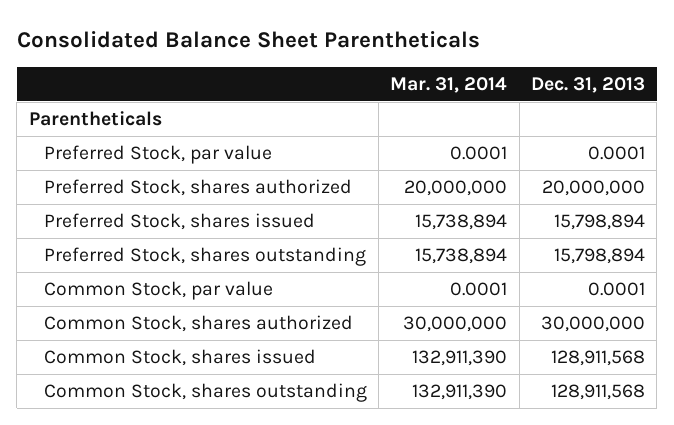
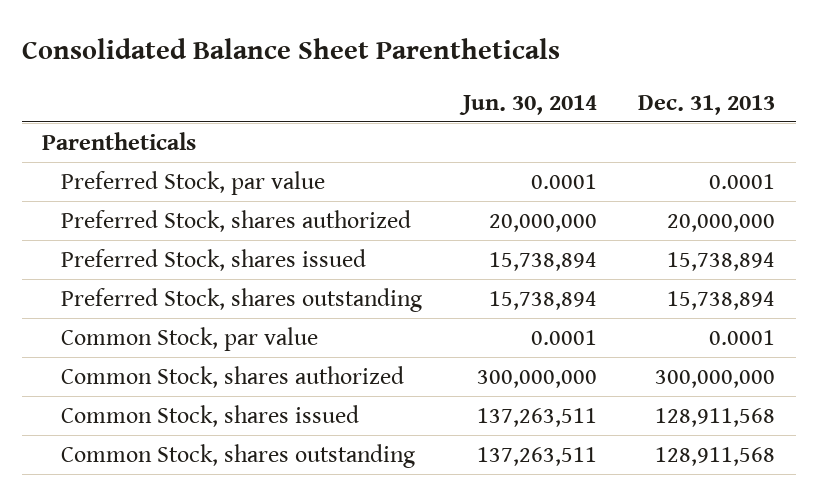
- | Mar. 31, 2014 | Dec. 31, 2013
+ | Jun. 30, 2014 | Dec. 31, 2013
- Preferred Stock, shares issued | 15,738,894 | 15,798,894
- Preferred Stock, shares outstanding | 15,738,894 | 15,798,894
+ Preferred Stock, shares issued | 15,738,894 | 15,738,894
+ Preferred Stock, shares outstanding | 15,738,894 | 15,738,894
- Common Stock, shares authorized | 30,000,000 | 30,000,000
+ Common Stock, shares authorized | 300,000,000 | 300,000,000

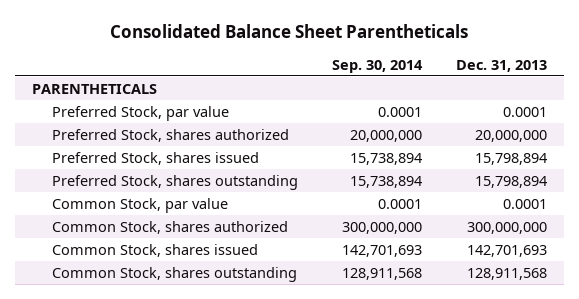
- | Jun. 30, 2014 | Dec. 31, 2013
+ | Sep. 30, 2014 | Dec. 31, 2013
- Parentheticals
+ PARENTHETICALS
- Preferred Stock, shares issued | 15,738,894 | 15,738,894
- Preferred Stock, shares outstanding | 15,738,894 | 15,738,894
+ Preferred Stock, shares issued | 15,738,894 | 15,798,894
+ Preferred Stock, shares outstanding | 15,738,894 | 15,798,894
- Common Stock, shares issued | 137,263,511 | 128,911,568
+ Common Stock, shares issued | 142,701,693 | 142,701,693

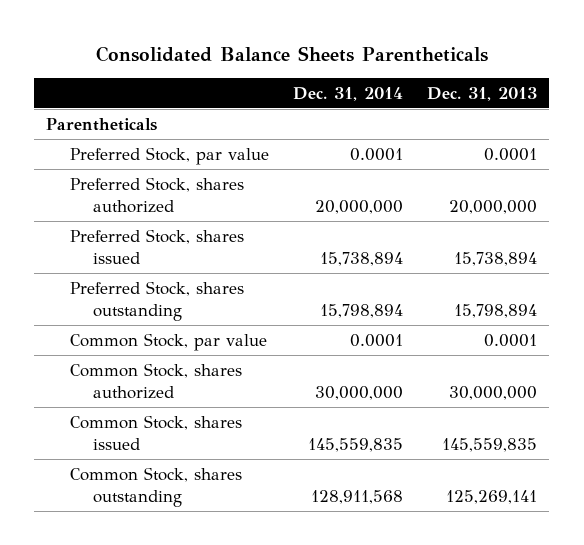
- Consolidated Balance Sheet Parentheticals
+ Consolidated Balance Sheets Parentheticals
- | Sep. 30, 2014 | Dec. 31, 2013
+ | Dec. 31, 2014 | Dec. 31, 2013
- PARENTHETICALS
+ Parentheticals
- Preferred Stock, shares issued | 15,738,894 | 15,798,894
+ Preferred Stock, shares issued | 15,738,894 | 15,738,894
- Common Stock, shares authorized | 300,000,000 | 300,000,000
- Common Stock, shares issued | 142,701,693 | 142,701,693
- Common Stock, shares outstanding | 128,911,568 | 128,911,568
+ Common Stock, shares authorized | 30,000,000 | 30,000,000
+ Common Stock, shares issued | 145,559,835 | 145,559,835
+ Common Stock, shares outstanding | 128,911,568 | 125,269,141

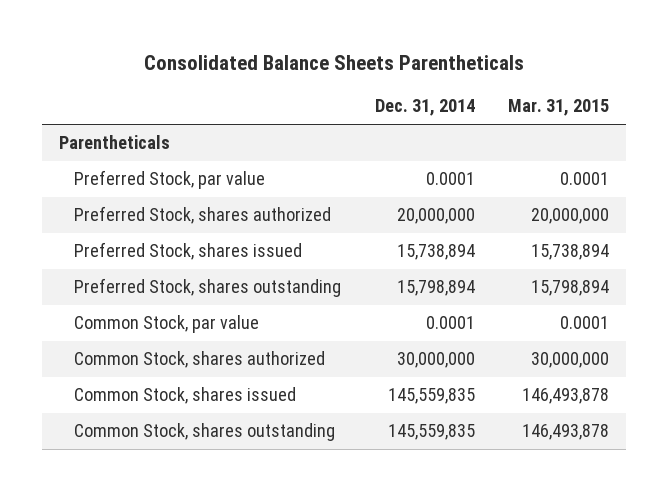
- | Dec. 31, 2014 | Dec. 31, 2013
+ | Dec. 31, 2014 | Mar. 31, 2015
- Common Stock, shares outstanding | 128,911,568 | 125,269,141
+ Common Stock, shares outstanding | 145,559,835 | 146,493,878

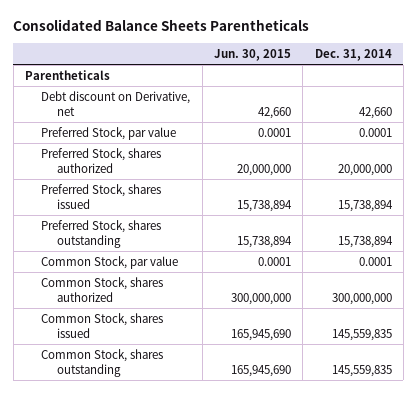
- | Dec. 31, 2014 | Mar. 31, 2015
+ | Jun. 30, 2015 | Dec. 31, 2014
+ Debt discount on Derivative, net | 42,660 | 42,660
- Preferred Stock, shares outstanding | 15,798,894 | 15,798,894
+ Preferred Stock, shares outstanding | 15,738,894 | 15,738,894
- Common Stock, shares authorized | 30,000,000 | 30,000,000
+ Common Stock, shares authorized | 300,000,000 | 300,000,000

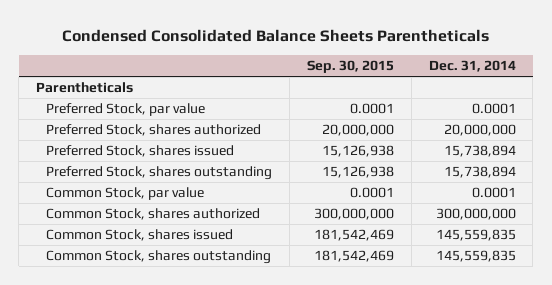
- Consolidated Balance Sheets Parentheticals
+ Condensed Consolidated Balance Sheets Parentheticals
- | Jun. 30, 2015 | Dec. 31, 2014
+ | Sep. 30, 2015 | Dec. 31, 2014
- Debt discount on Derivative, net | 42,660 | 42,660

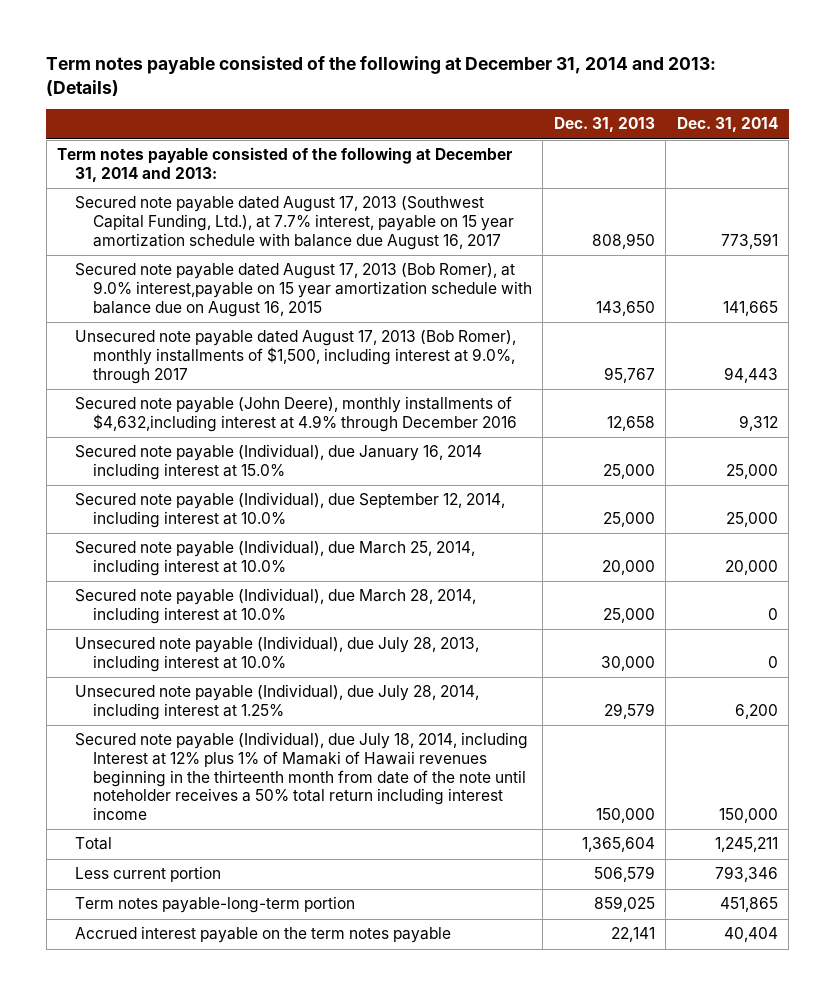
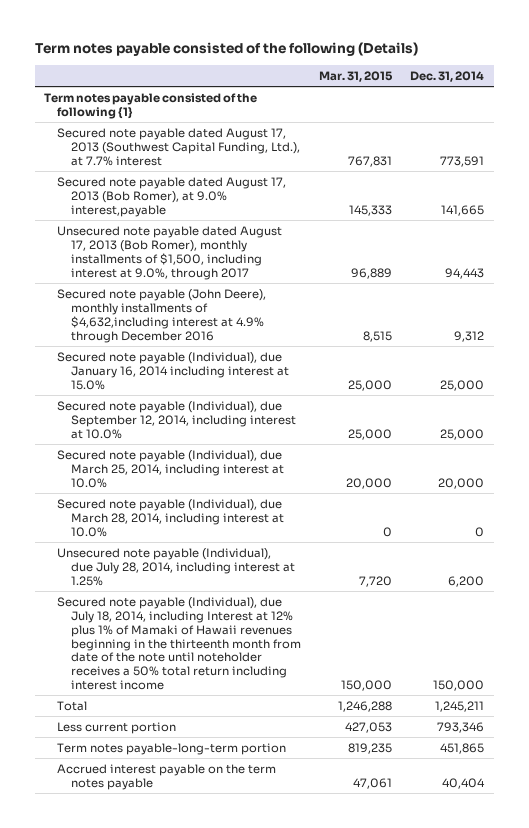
- Term notes payable consisted of the following at December 31, 2014 and 2013: (Details)
+ Term notes payable consisted of the following (Details)
- | Dec. 31, 2013 | Dec. 31, 2014
+ | Mar. 31, 2015 | Dec. 31, 2014
- Term notes payable consisted of the following at December 31, 2014 and 2013:
- Secured note payable dated August 17, 2013 (Southwest Capital Funding, Ltd.), at 7.7% interest, payable on 15 year amortization schedule with balance due August 16, 2017 | 808,950 | 773,591
- Secured note payable dated August 17, 2013 (Bob Romer), at 9.0% interest,payable on 15 year amortization schedule with balance due on August 16, 2015 | 143,650 | 141,665
+ Term notes payable consisted of the following {1}
+ Secured note payable dated August 17, 2013 (Southwest Capital Funding, Ltd.), at 7.7% interest | 767,831 | 773,591
+ Secured note payable dated August 17, 2013 (Bob Romer), at 9.0% interest,payable | 145,333 | 141,665
- Unsecured note payable (Individual), due July 28, 2013, including interest at 10.0% | 30,000 | 0

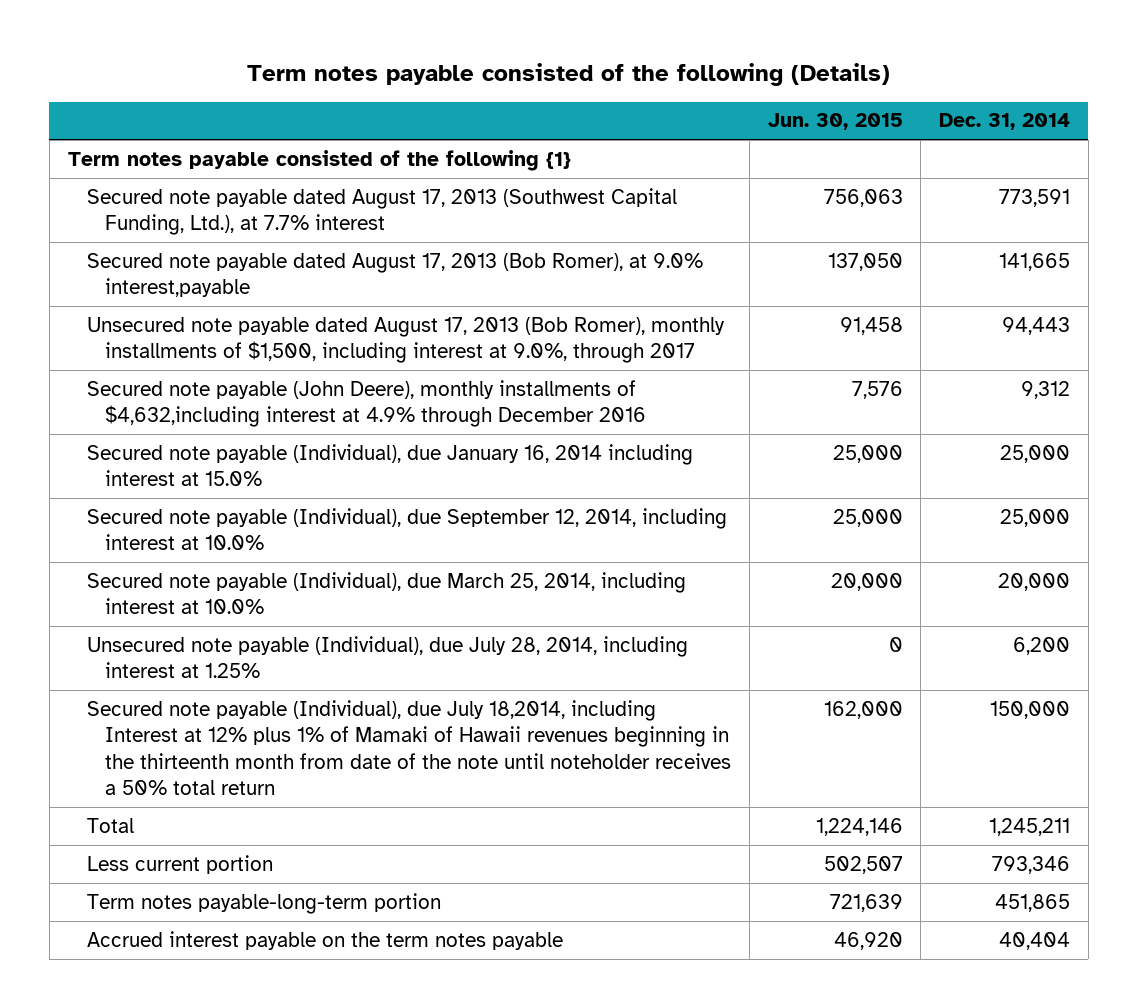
- | Mar. 31, 2015 | Dec. 31, 2014
+ | Jun. 30, 2015 | Dec. 31, 2014
- Secured note payable (Individual), due March 28, 2014, including interest at 10.0% | 0 | 0
- Secured note payable (Individual), due July 18, 2014, including Interest at 12% plus 1% of Mamaki of Hawaii revenues beginning in the thirteenth month from date of the note until noteholder receives a 50% total return including interest income | 150,000 | 150,000
+ Secured note payable (Individual), due July 18,2014, including Interest at 12% plus 1% of Mamaki of Hawaii revenues beginning in the thirteenth month from date of the note until noteholder receives a 50% total return | 162,000 | 150,000

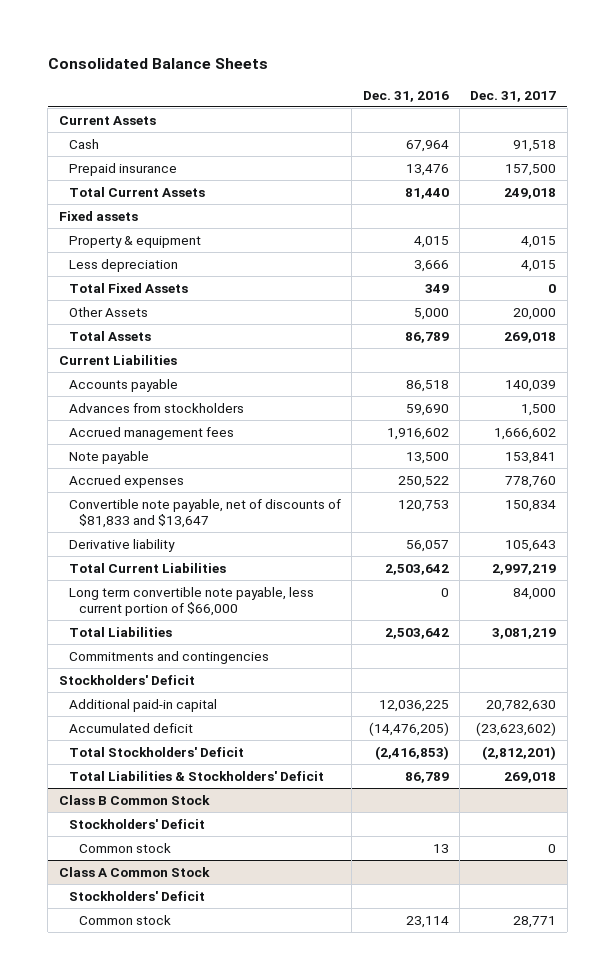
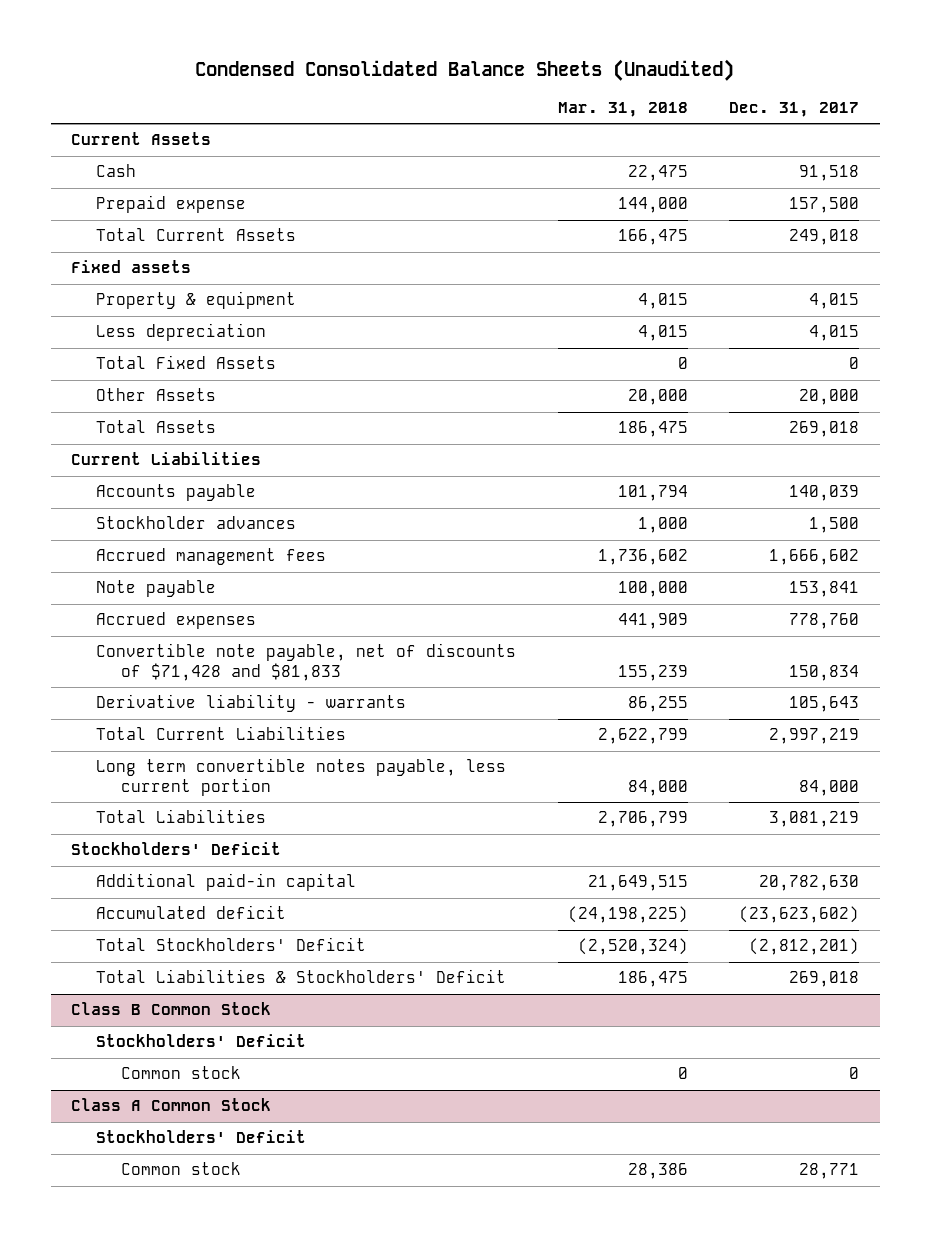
- Consolidated Balance Sheets
+ Condensed Consolidated Balance Sheets (Unaudited)
- | Dec. 31, 2016 | Dec. 31, 2017
+ | Mar. 31, 2018 | Dec. 31, 2017
- Prepaid insurance | 13,476 | 157,500
+ Prepaid expense | 144,000 | 157,500
- Advances from stockholders | 59,690 | 1,500
+ Stockholder advances | 1,000 | 1,500
- Convertible note payable, net of discounts of $81,833 and $13,647 | 120,753 | 150,834
- Derivative liability | 56,057 | 105,643
+ Convertible note payable, net of discounts of $71,428 and $81,833 | 155,239 | 150,834
+ Derivative liability - warrants | 86,255 | 105,643
- Long term convertible note payable, less current portion of $66,000 | 0 | 84,000
+ Long term convertible notes payable, less current portion | 84,000 | 84,000
- Commitments and contingencies

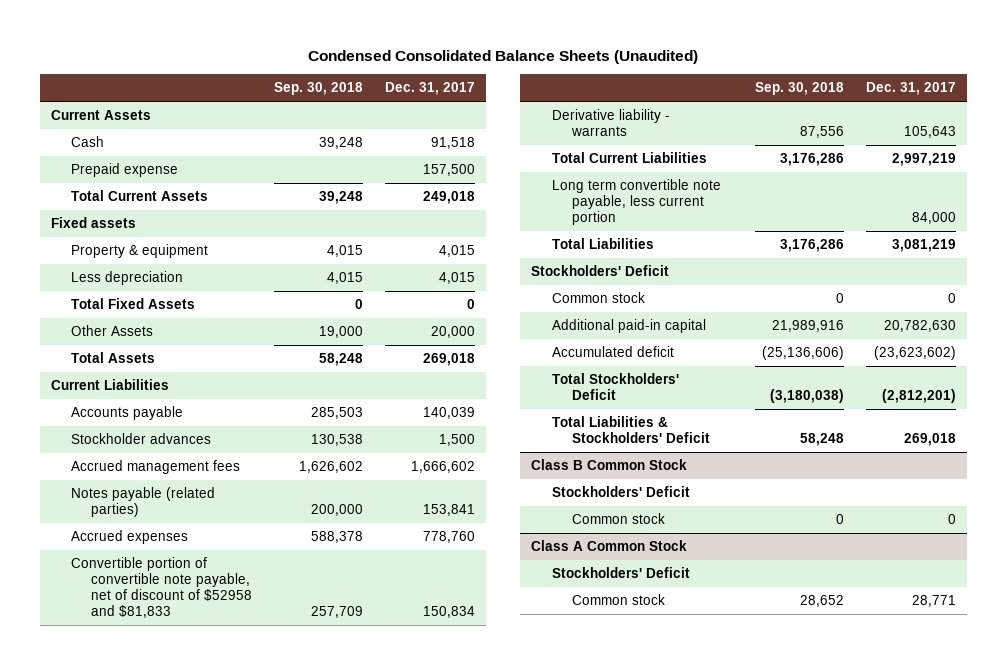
- | Mar. 31, 2018 | Dec. 31, 2017
+ | Sep. 30, 2018 | Dec. 31, 2017
- Note payable | 100,000 | 153,841
+ Notes payable (related parties) | 200,000 | 153,841
- Convertible note payable, net of discounts of $71,428 and $81,833 | 155,239 | 150,834
+ Convertible portion of convertible note payable, net of discount of $52958 and $81,833 | 257,709 | 150,834
- Long term convertible notes payable, less current portion | 84,000 | 84,000
+ Long term convertible note payable, less current portion | | 84,000
+ Common stock | 0 | 0

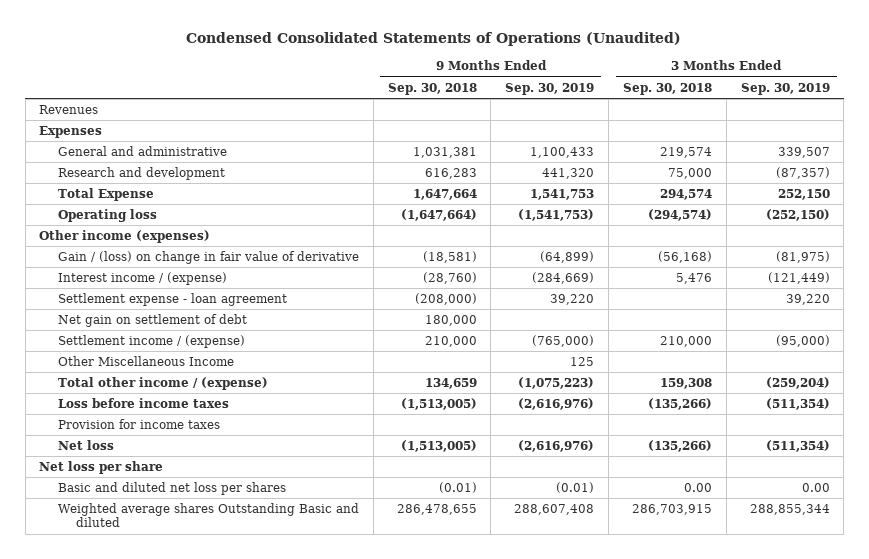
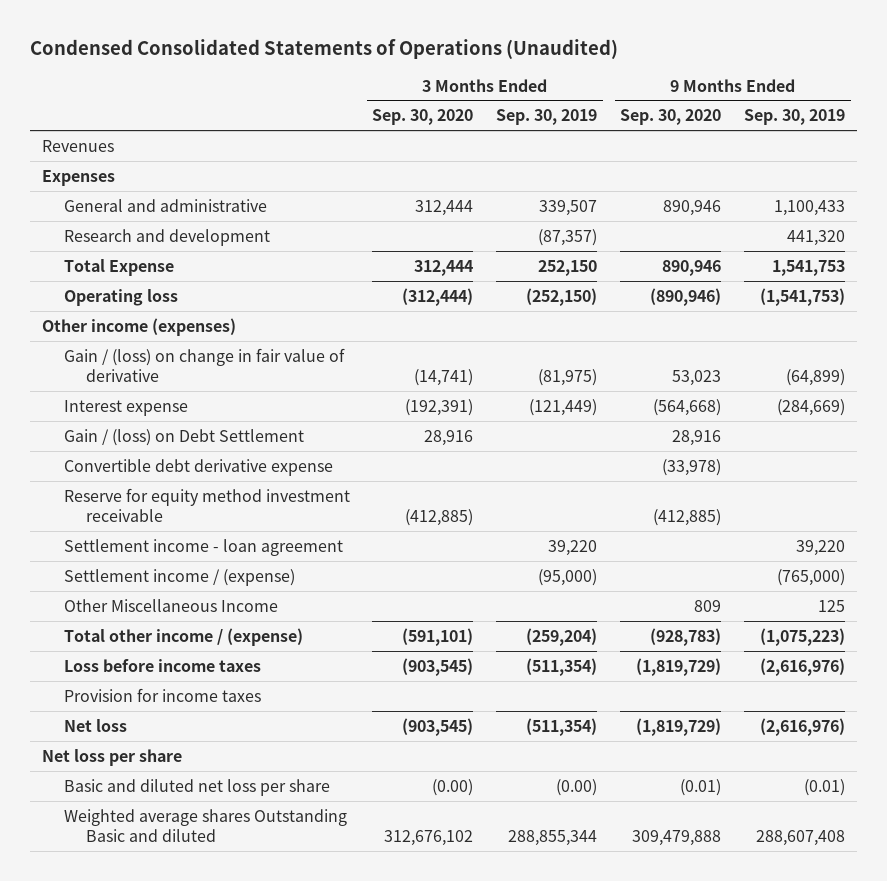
- | 9 Months Ended Sep. 30, 2018 | 9 Months Ended Sep. 30, 2019 | 3 Months Ended Sep. 30, 2018 | 3 Months Ended Sep. 30, 2019
+ | 3 Months Ended Sep. 30, 2020 | 3 Months Ended Sep. 30, 2019 | 9 Months Ended Sep. 30, 2020 | 9 Months Ended Sep. 30, 2019
- Interest income / (expense) | (28,760) | (284,669) | 5,476 | (121,449)
- Settlement expense - loan agreement | (208,000) | 39,220 | | 39,220
- Net gain on settlement of debt | 180,000 | | |
+ Interest expense | (192,391) | (121,449) | (564,668) | (284,669)
+ Gain / (loss) on Debt Settlement | 28,916 | | 28,916 |
+ Convertible debt derivative expense | | | (33,978) |
+ Reserve for equity method investment receivable | (412,885) | | (412,885) |
+ Settlement income - loan agreement | | 39,220 | | 39,220
- Basic and diluted net loss per shares | (0.01) | (0.01) | 0.00 | 0.00
+ Basic and diluted net loss per share | (0.00) | (0.00) | (0.01) | (0.01)

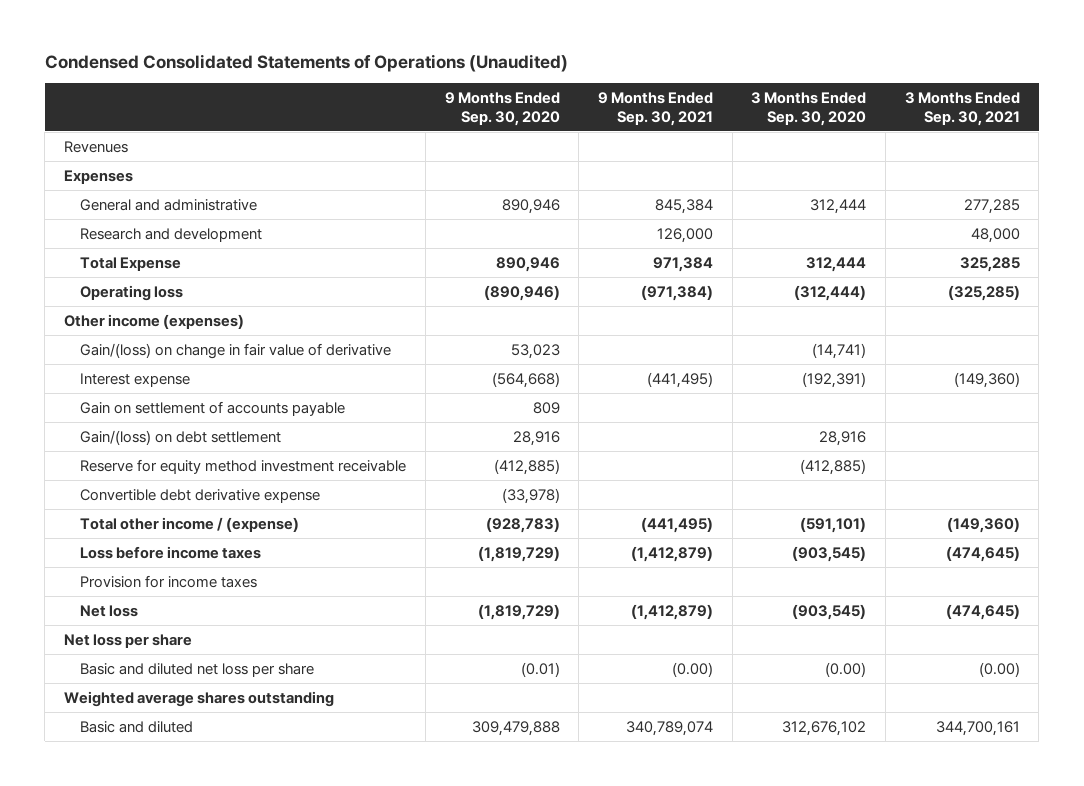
- | 3 Months Ended Sep. 30, 2020 | 3 Months Ended Sep. 30, 2019 | 9 Months Ended Sep. 30, 2020 | 9 Months Ended Sep. 30, 2019
+ | 9 Months Ended Sep. 30, 2020 | 9 Months Ended Sep. 30, 2021 | 3 Months Ended Sep. 30, 2020 | 3 Months Ended Sep. 30, 2021
- Gain / (loss) on change in fair value of derivative | (14,741) | (81,975) | 53,023 | (64,899)
+ Gain/(loss) on change in fair value of derivative | 53,023 | | (14,741) |
- Gain / (loss) on Debt Settlement | 28,916 | | 28,916 |
+ Gain on settlement of accounts payable | 809 | | |
+ Gain/(loss) on debt settlement | 28,916 | | 28,916 |
- Settlement income - loan agreement | | 39,220 | | 39,220
- Settlement income / (expense) | | (95,000) | | (765,000)
- Other Miscellaneous Income | | | 809 | 125
moved down: Convertible debt derivative expense | (33,978) | | |
- Weighted average shares Outstanding Basic and diluted | 312,676,102 | 288,855,344 | 309,479,888 | 288,607,408
+ Weighted average shares outstanding
+ Basic and diluted | 309,479,888 | 340,789,074 | 312,676,102 | 344,700,161

